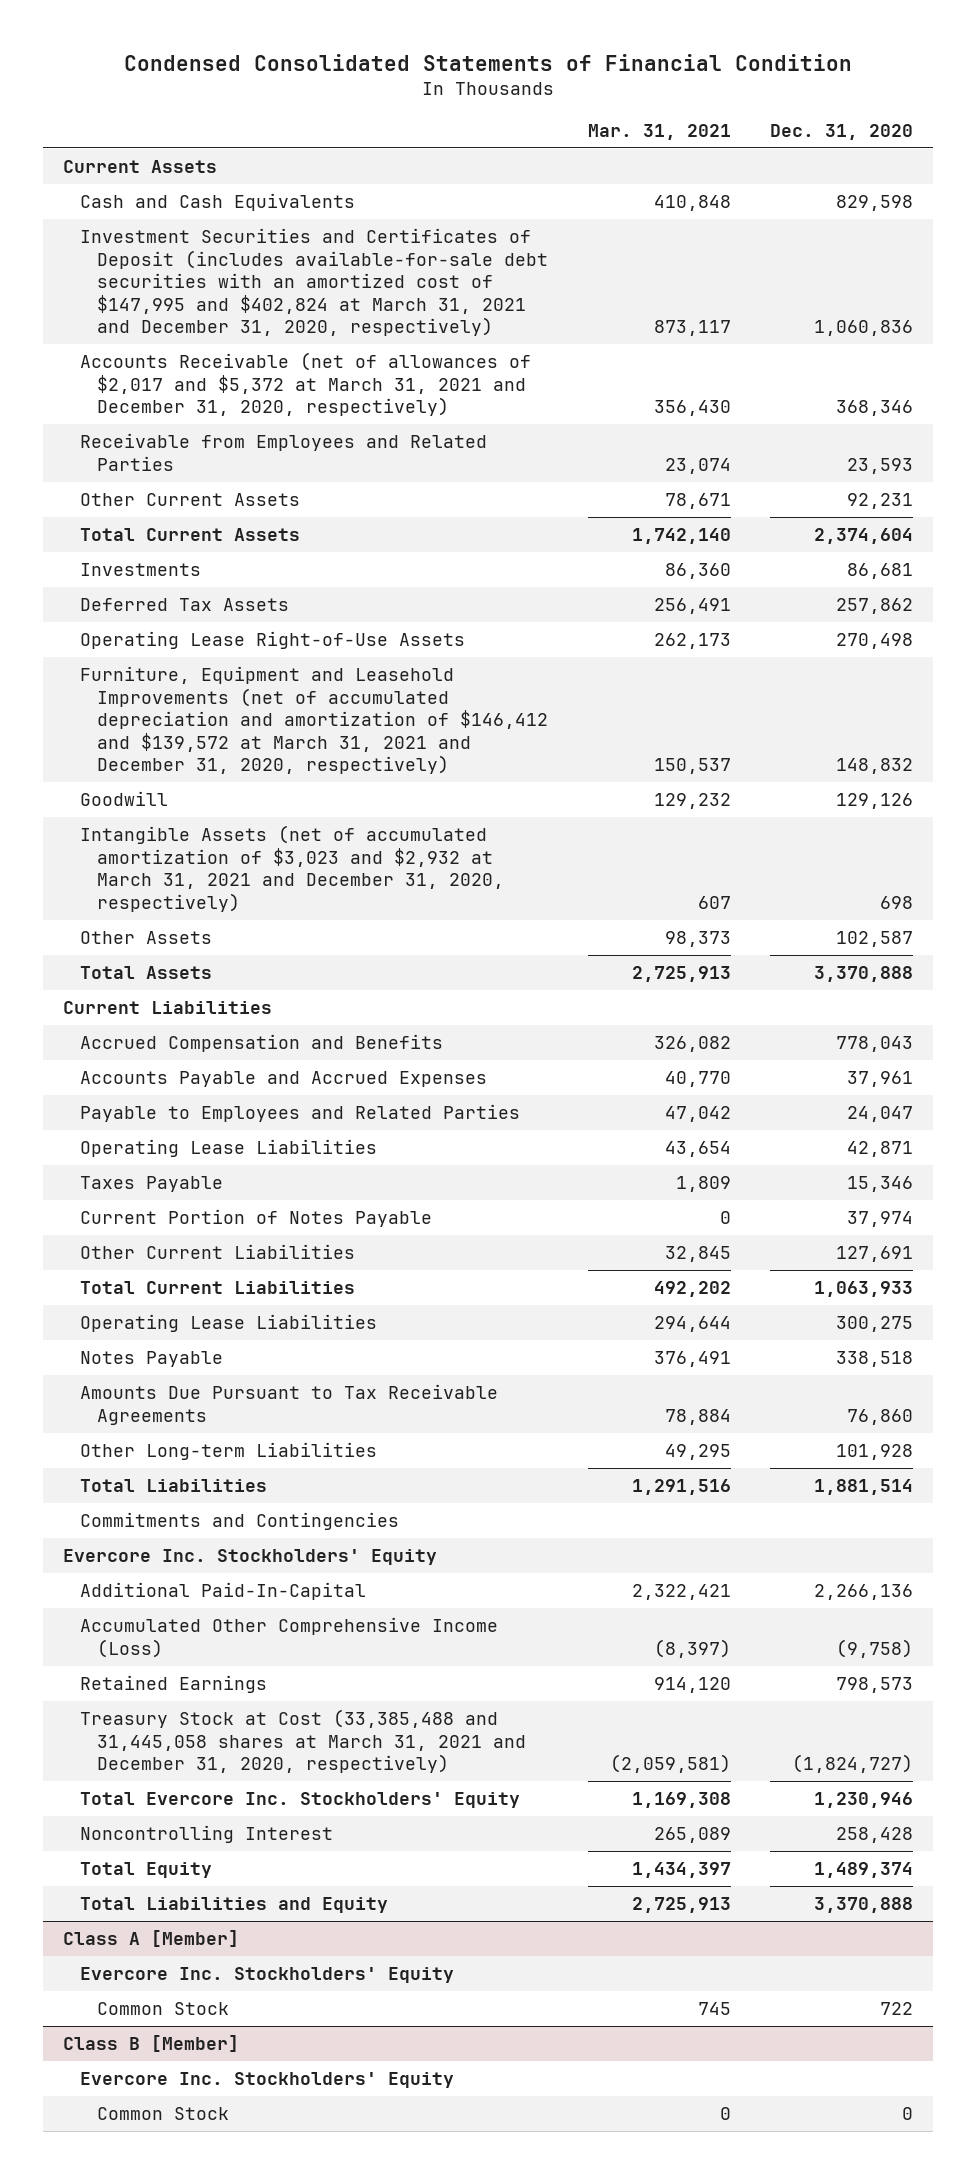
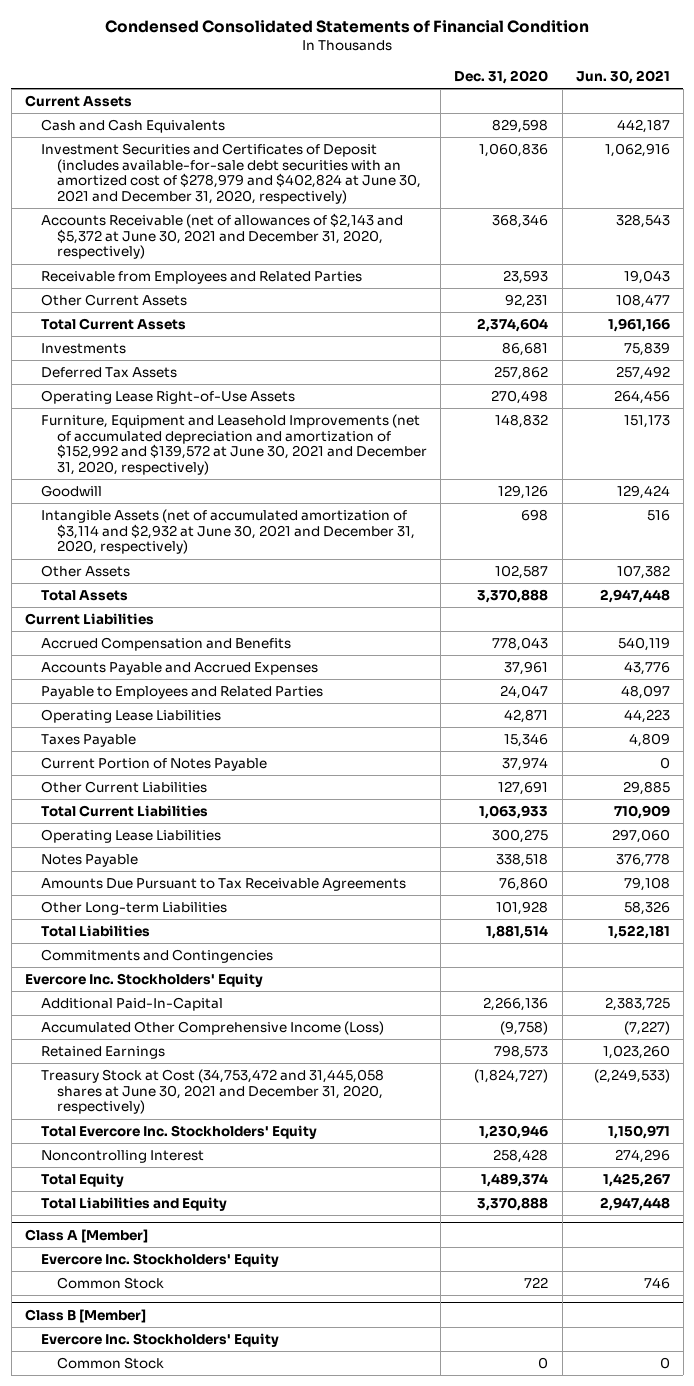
- | Mar. 31, 2021 | Dec. 31, 2020
+ | Dec. 31, 2020 | Jun. 30, 2021
- Investment Securities and Certificates of Deposit (includes available-for-sale debt securities with an amortized cost of $147,995 and $402,824 at March 31, 2021 and December 31, 2020, respectively) | 873,117 | 1,060,836
- Accounts Receivable (net of allowances of $2,017 and $5,372 at March 31, 2021 and December 31, 2020, respectively) | 356,430 | 368,346
+ Investment Securities and Certificates of Deposit (includes available-for-sale debt securities with an amortized cost of $278,979 and $402,824 at June 30, 2021 and December 31, 2020, respectively) | 1,060,836 | 1,062,916
+ Accounts Receivable (net of allowances of $2,143 and $5,372 at June 30, 2021 and December 31, 2020, respectively) | 368,346 | 328,543
- Furniture, Equipment and Leasehold Improvements (net of accumulated depreciation and amortization of $146,412 and $139,572 at March 31, 2021 and December 31, 2020, respectively) | 150,537 | 148,832
+ Furniture, Equipment and Leasehold Improvements (net of accumulated depreciation and amortization of $152,992 and $139,572 at June 30, 2021 and December 31, 2020, respectively) | 148,832 | 151,173
- Intangible Assets (net of accumulated amortization of $3,023 and $2,932 at March 31, 2021 and December 31, 2020, respectively) | 607 | 698
+ Intangible Assets (net of accumulated amortization of $3,114 and $2,932 at June 30, 2021 and December 31, 2020, respectively) | 698 | 516
- Treasury Stock at Cost (33,385,488 and 31,445,058 shares at March 31, 2021 and December 31, 2020, respectively) | (2,059,581) | (1,824,727)
+ Treasury Stock at Cost (34,753,472 and 31,445,058 shares at June 30, 2021 and December 31, 2020, respectively) | (1,824,727) | (2,249,533)

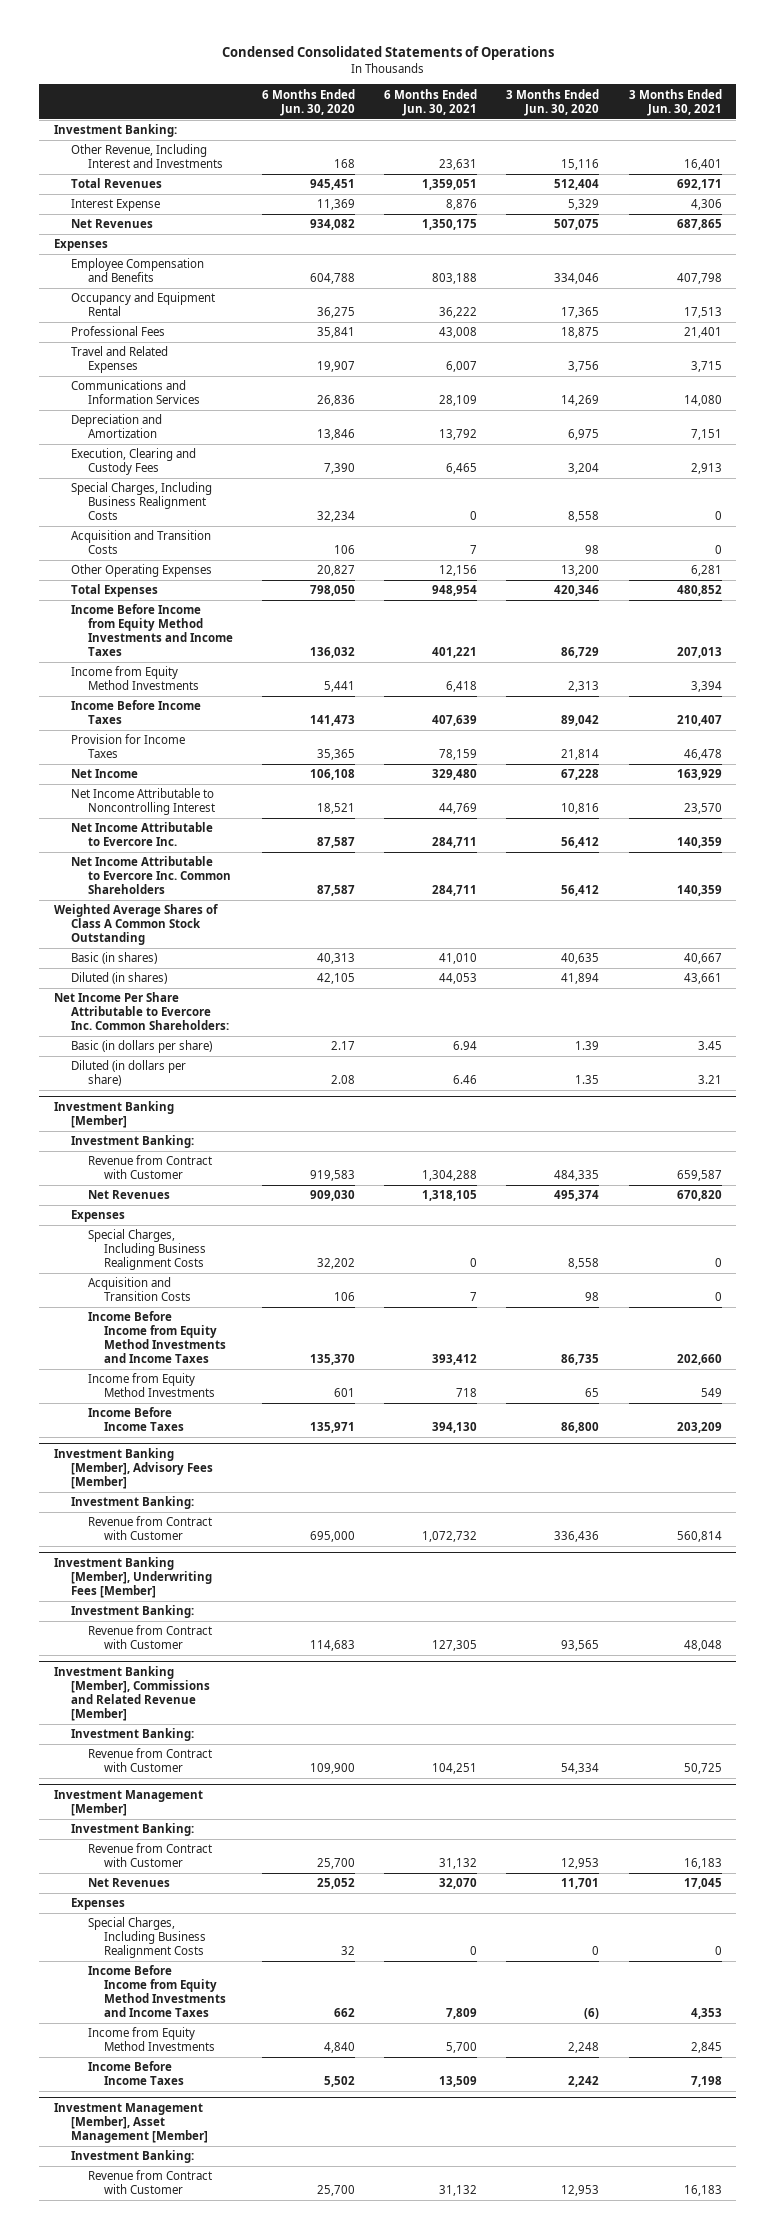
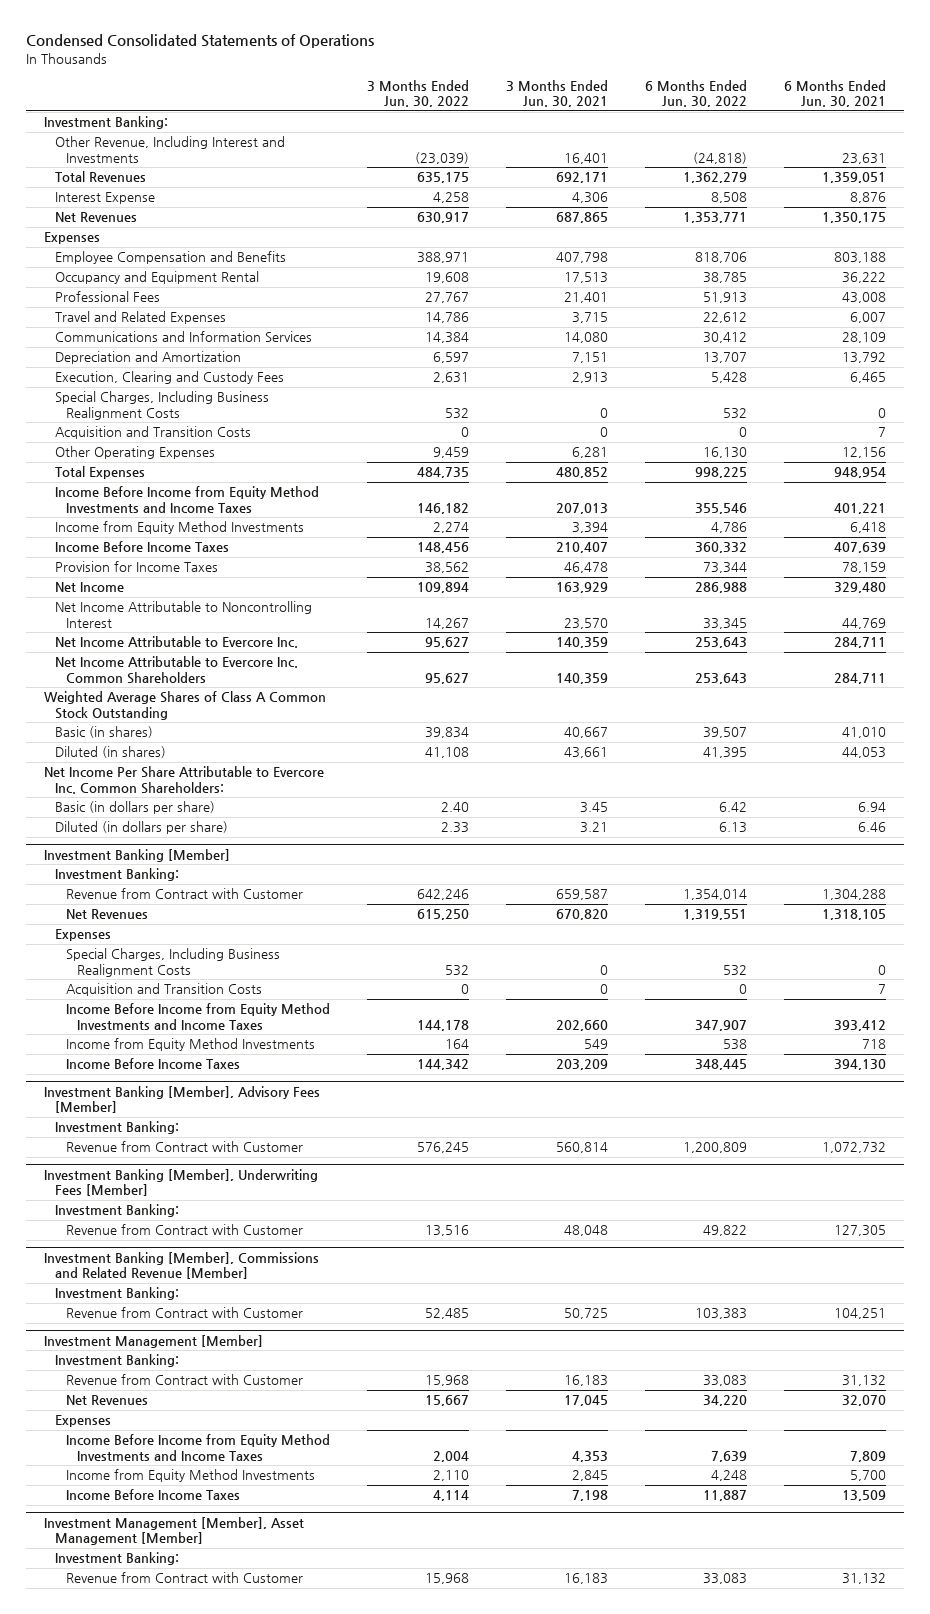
- | 6 Months Ended Jun. 30, 2020 | 6 Months Ended Jun. 30, 2021 | 3 Months Ended Jun. 30, 2020 | 3 Months Ended Jun. 30, 2021
+ | 3 Months Ended Jun. 30, 2022 | 3 Months Ended Jun. 30, 2021 | 6 Months Ended Jun. 30, 2022 | 6 Months Ended Jun. 30, 2021
@ Investment Management [Member]
- Special Charges, Including Business Realignment Costs | 32 | 0 | 0 | 0

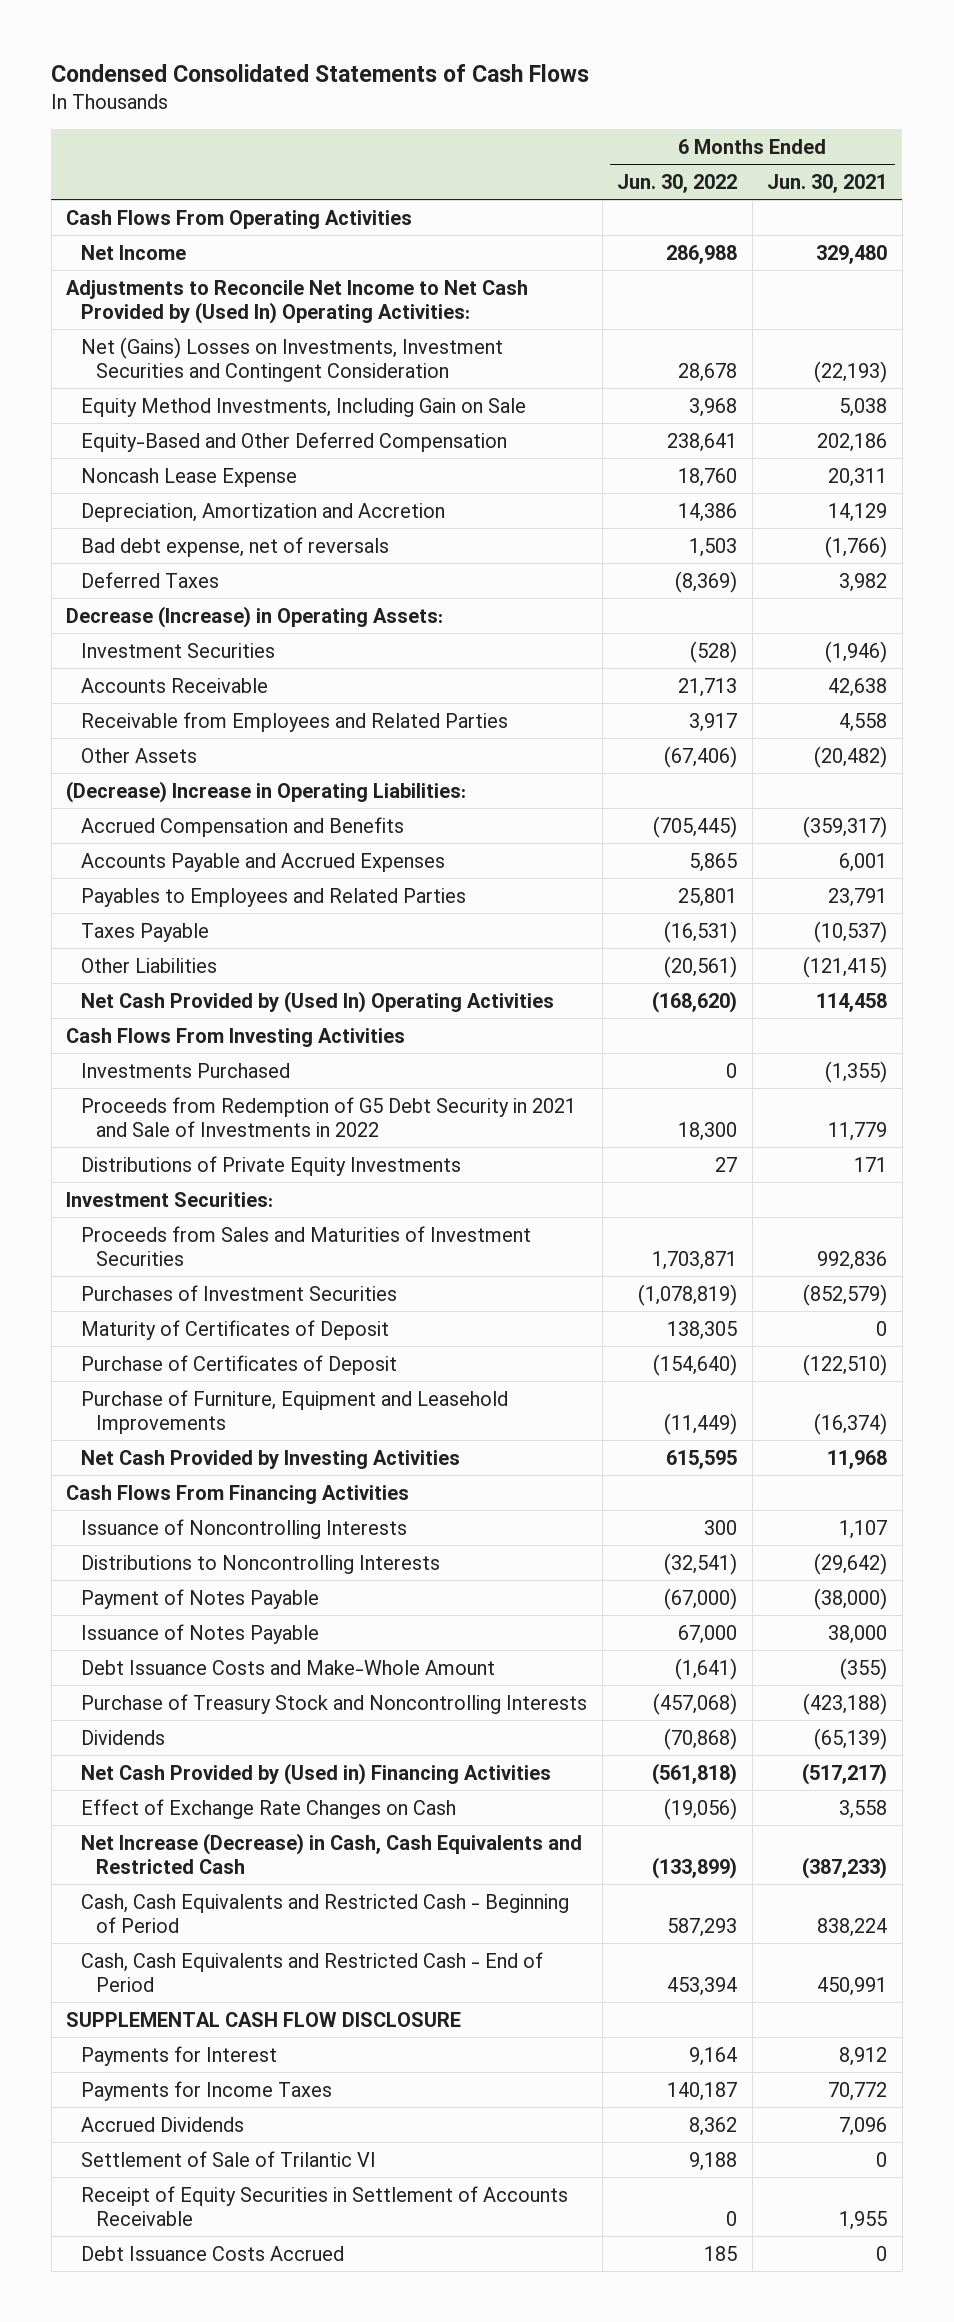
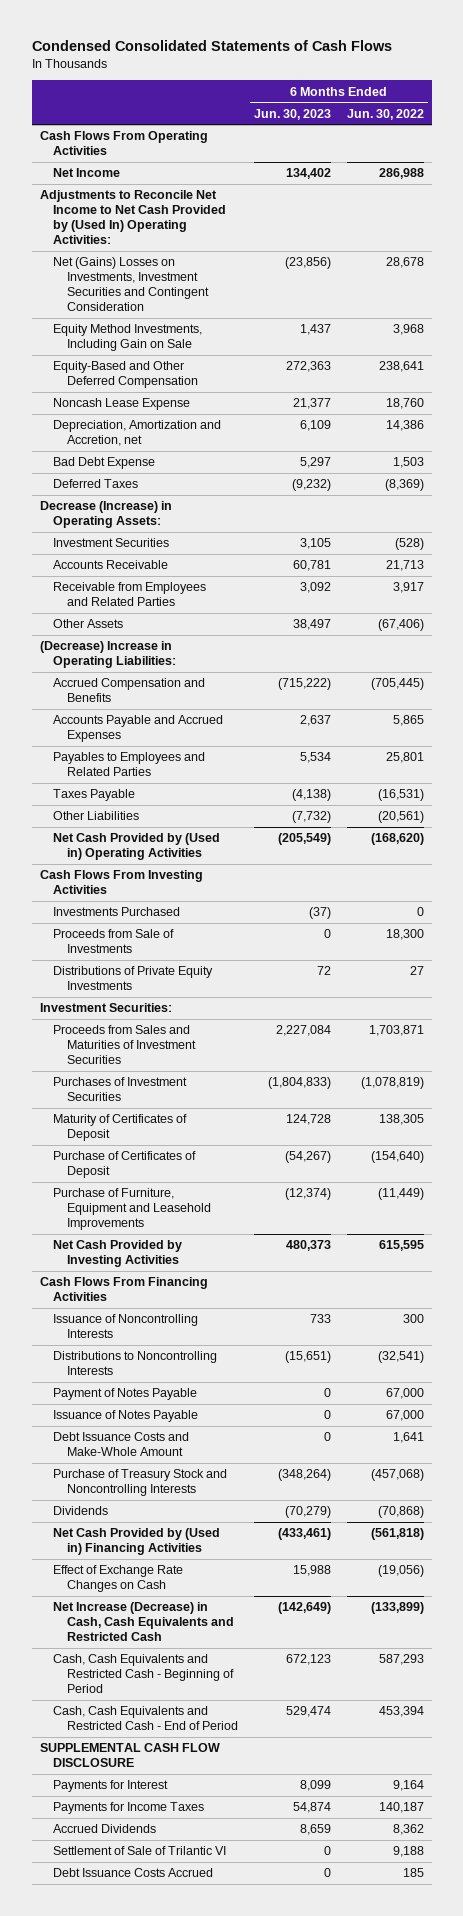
- | 6 Months Ended Jun. 30, 2022 | 6 Months Ended Jun. 30, 2021
+ | 6 Months Ended Jun. 30, 2023 | 6 Months Ended Jun. 30, 2022
- Depreciation, Amortization and Accretion | 14,386 | 14,129
- Bad debt expense, net of reversals | 1,503 | (1,766)
+ Depreciation, Amortization and Accretion, net | 6,109 | 14,386
+ Bad Debt Expense | 5,297 | 1,503
- Net Cash Provided by (Used In) Operating Activities | (168,620) | 114,458
+ Net Cash Provided by (Used in) Operating Activities | (205,549) | (168,620)
- Proceeds from Redemption of G5 Debt Security in 2021 and Sale of Investments in 2022 | 18,300 | 11,779
+ Proceeds from Sale of Investments | 0 | 18,300
- Payment of Notes Payable | (67,000) | (38,000)
+ Payment of Notes Payable | 0 | 67,000
- Debt Issuance Costs and Make-Whole Amount | (1,641) | (355)
+ Debt Issuance Costs and Make-Whole Amount | 0 | 1,641
- Receipt of Equity Securities in Settlement of Accounts Receivable | 0 | 1,955

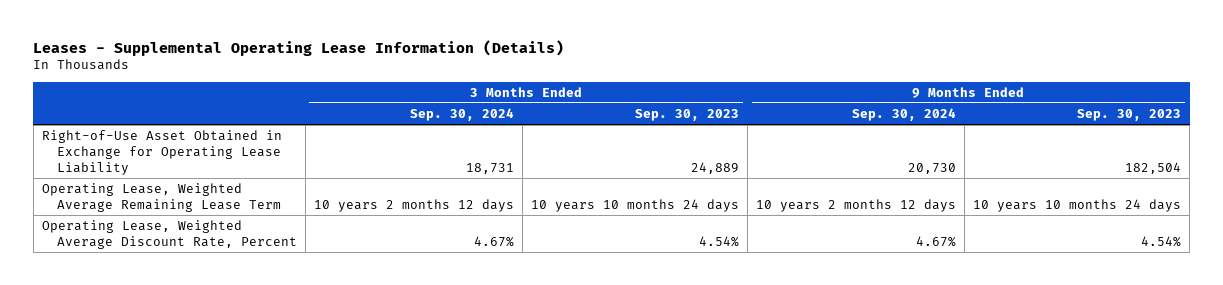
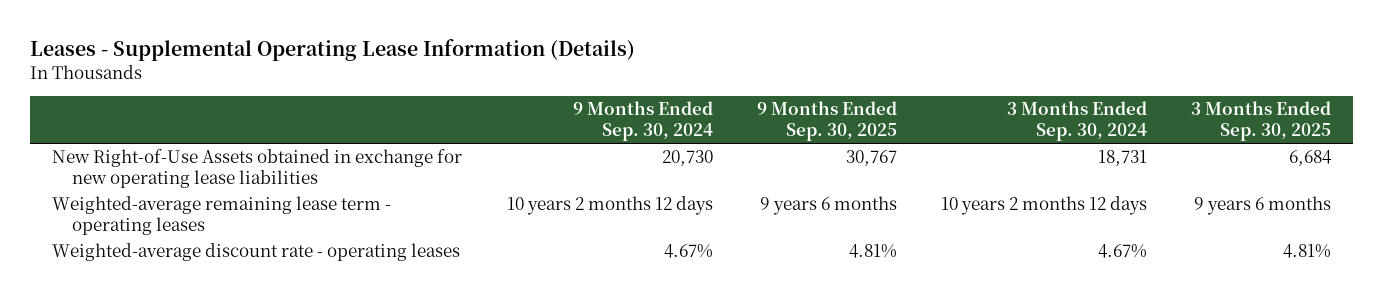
- | 3 Months Ended Sep. 30, 2024 | 3 Months Ended Sep. 30, 2023 | 9 Months Ended Sep. 30, 2024 | 9 Months Ended Sep. 30, 2023
+ | 9 Months Ended Sep. 30, 2024 | 9 Months Ended Sep. 30, 2025 | 3 Months Ended Sep. 30, 2024 | 3 Months Ended Sep. 30, 2025
- Right-of-Use Asset Obtained in Exchange for Operating Lease Liability | 18,731 | 24,889 | 20,730 | 182,504
- Operating Lease, Weighted Average Remaining Lease Term | 10 years 2 months 12 days | 10 years 10 months 24 days | 10 years 2 months 12 days | 10 years 10 months 24 days
- Operating Lease, Weighted Average Discount Rate, Percent | 4.67% | 4.54% | 4.67% | 4.54%
+ New Right-of-Use Assets obtained in exchange for new operating lease liabilities | 20,730 | 30,767 | 18,731 | 6,684
+ Weighted-average remaining lease term - operating leases | 10 years 2 months 12 days | 9 years 6 months | 10 years 2 months 12 days | 9 years 6 months
+ Weighted-average discount rate - operating leases | 4.67% | 4.81% | 4.67% | 4.81%

